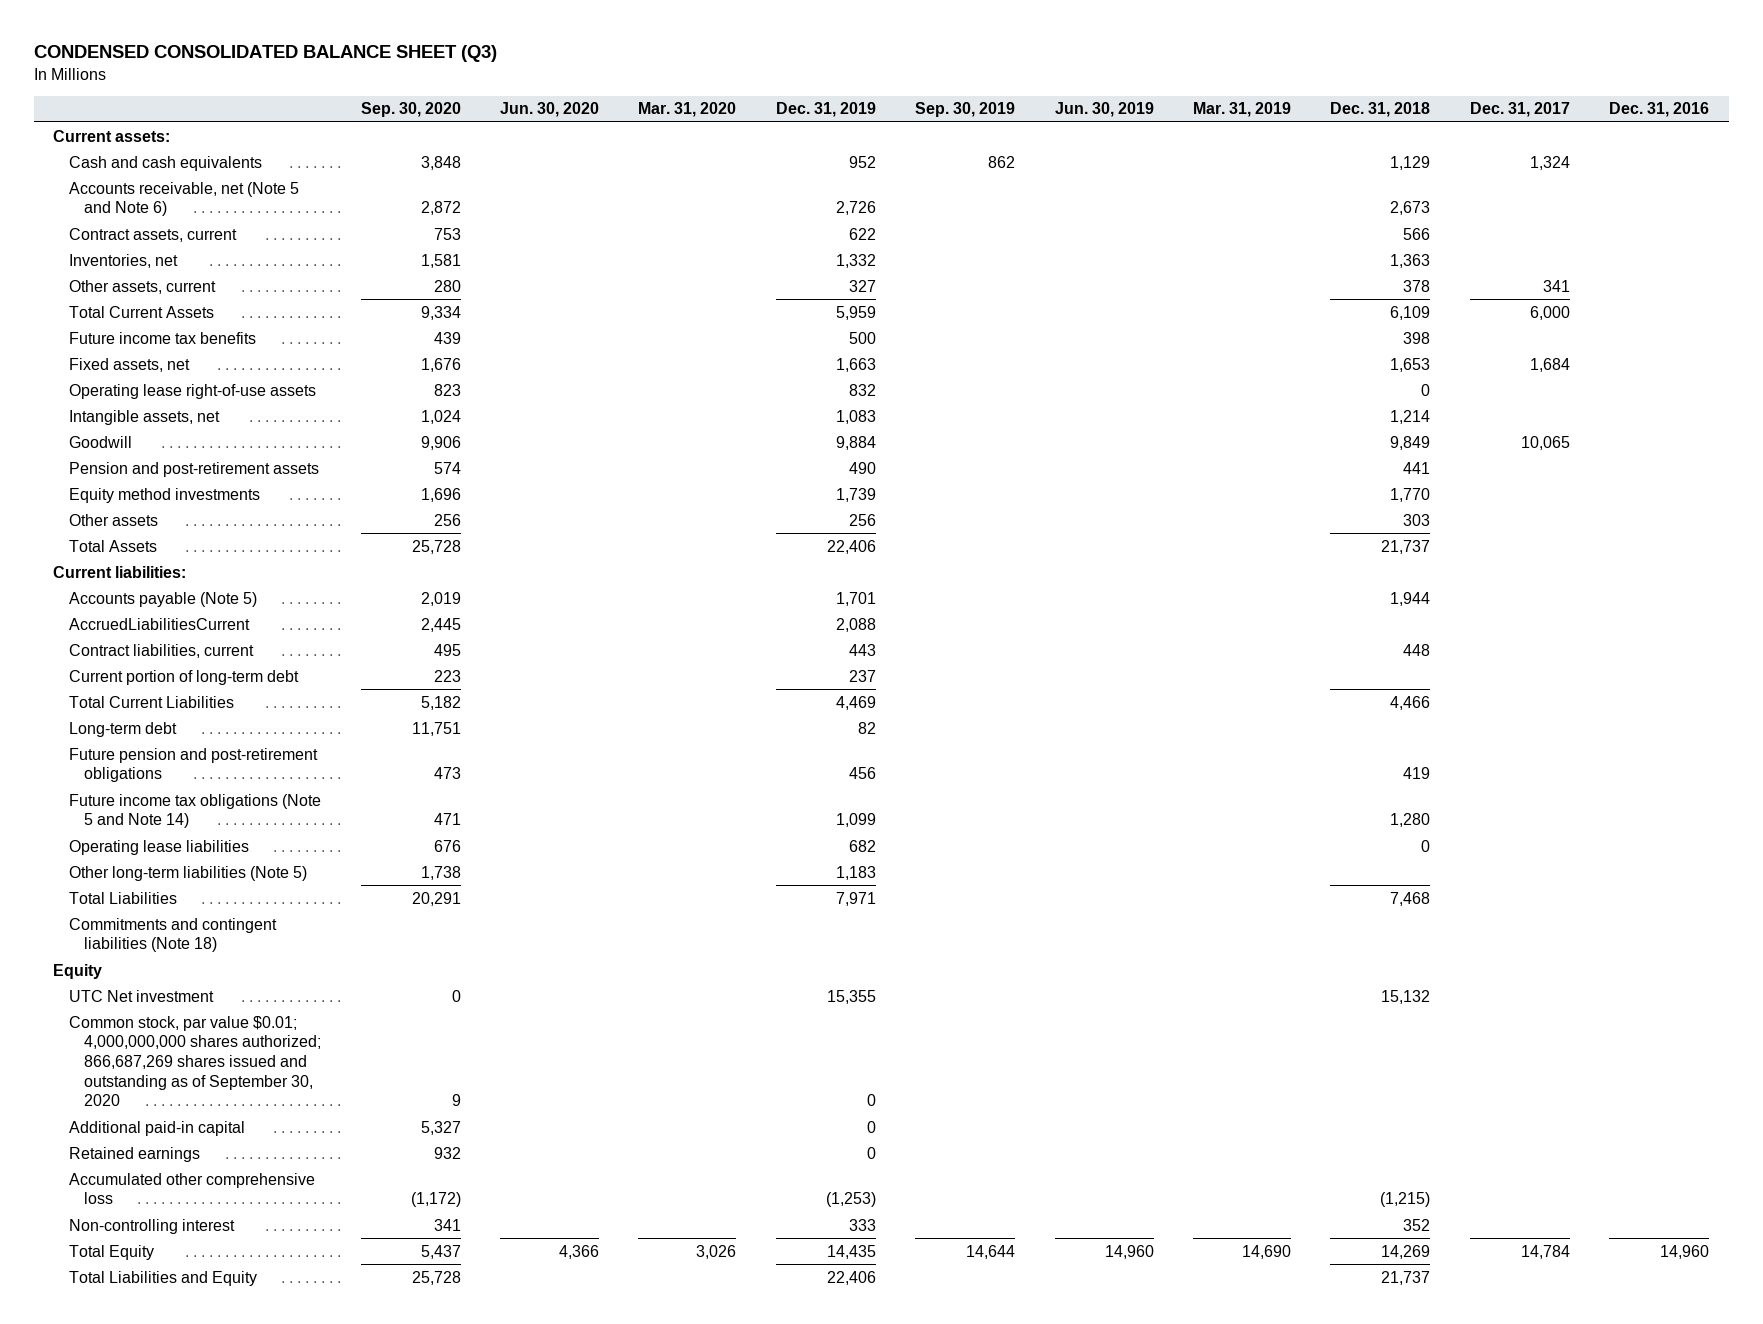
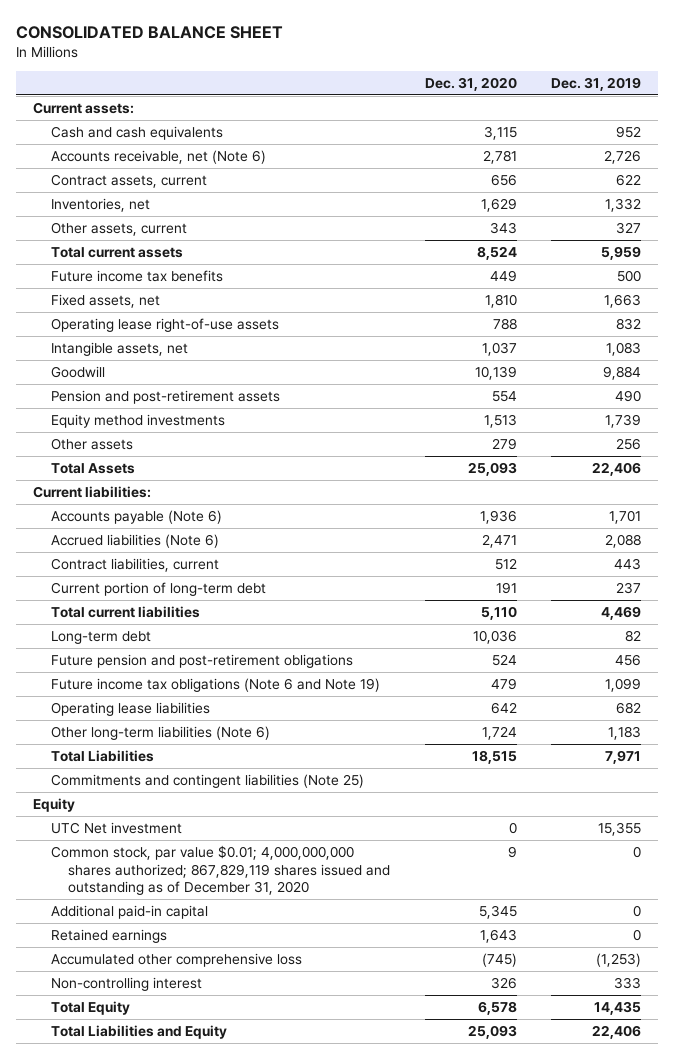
- CONDENSED CONSOLIDATED BALANCE SHEET (Q3)
+ CONSOLIDATED BALANCE SHEET
- | Sep. 30, 2020 | Jun. 30, 2020 | Mar. 31, 2020 | Dec. 31, 2019 | Sep. 30, 2019 | Jun. 30, 2019 | Mar. 31, 2019 | Dec. 31, 2018 | Dec. 31, 2017 | Dec. 31, 2016
+ | Dec. 31, 2020 | Dec. 31, 2019
- Accounts receivable, net (Note 5 and Note 6) | 2,872 | | | 2,726 | | | | 2,673 | |
+ Accounts receivable, net (Note 6) | 2,781 | 2,726
- Total Current Assets | 9,334 | | | 5,959 | | | | 6,109 | 6,000 |
+ Total current assets | 8,524 | 5,959
- Accounts payable (Note 5) | 2,019 | | | 1,701 | | | | 1,944 | |
- AccruedLiabilitiesCurrent | 2,445 | | | 2,088 | | | | | |
+ Accounts payable (Note 6) | 1,936 | 1,701
+ Accrued liabilities (Note 6) | 2,471 | 2,088
- Total Current Liabilities | 5,182 | | | 4,469 | | | | 4,466 | |
+ Total current liabilities | 5,110 | 4,469
- Future income tax obligations (Note 5 and Note 14) | 471 | | | 1,099 | | | | 1,280 | |
+ Future income tax obligations (Note 6 and Note 19) | 479 | 1,099
- Other long-term liabilities (Note 5) | 1,738 | | | 1,183 | | | | | |
+ Other long-term liabilities (Note 6) | 1,724 | 1,183
- Commitments and contingent liabilities (Note 18)
+ Commitments and contingent liabilities (Note 25)
- Common stock, par value $0.01; 4,000,000,000 shares authorized; 866,687,269 shares issued and outstanding as of September 30, 2020 | 9 | | | 0 | | | | | |
+ Common stock, par value $0.01; 4,000,000,000 shares authorized; 867,829,119 shares issued and outstanding as of December 31, 2020 | 9 | 0

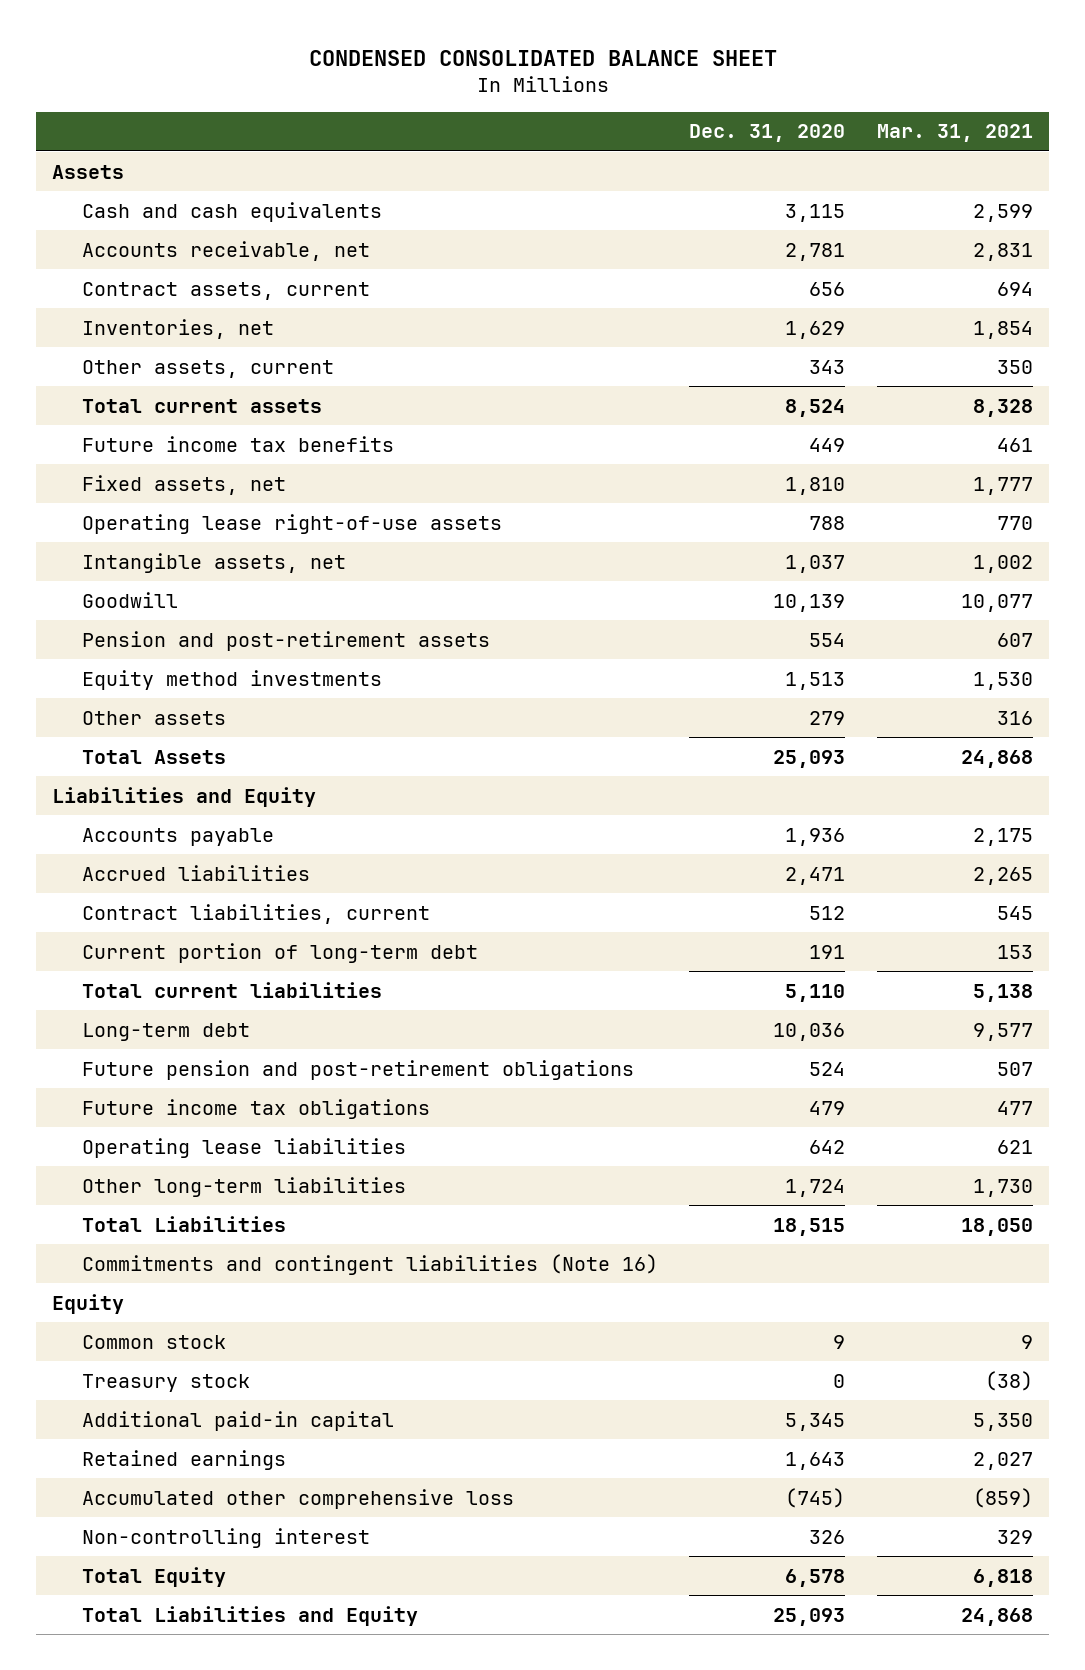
- CONSOLIDATED BALANCE SHEET
+ CONDENSED CONSOLIDATED BALANCE SHEET
- | Dec. 31, 2020 | Dec. 31, 2019
+ | Dec. 31, 2020 | Mar. 31, 2021
- Current assets:
+ Assets
- Accounts receivable, net (Note 6) | 2,781 | 2,726
+ Accounts receivable, net | 2,781 | 2,831
- Current liabilities:
- Accounts payable (Note 6) | 1,936 | 1,701
- Accrued liabilities (Note 6) | 2,471 | 2,088
+ Liabilities and Equity
+ Accounts payable | 1,936 | 2,175
+ Accrued liabilities | 2,471 | 2,265
- Future income tax obligations (Note 6 and Note 19) | 479 | 1,099
+ Future income tax obligations | 479 | 477
- Other long-term liabilities (Note 6) | 1,724 | 1,183
+ Other long-term liabilities | 1,724 | 1,730
- Commitments and contingent liabilities (Note 25)
+ Commitments and contingent liabilities (Note 16)
- UTC Net investment | 0 | 15,355
- Common stock, par value $0.01; 4,000,000,000 shares authorized; 867,829,119 shares issued and outstanding as of December 31, 2020 | 9 | 0
+ Common stock | 9 | 9
+ Treasury stock | 0 | (38)

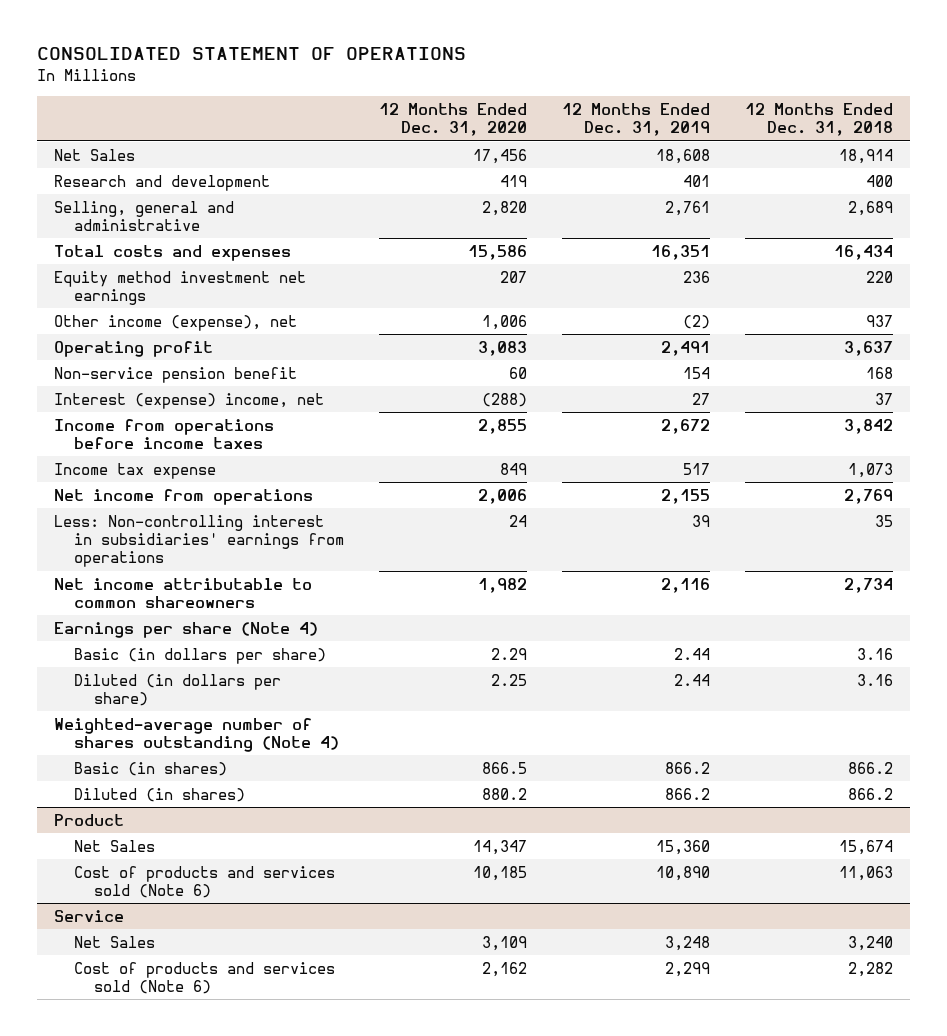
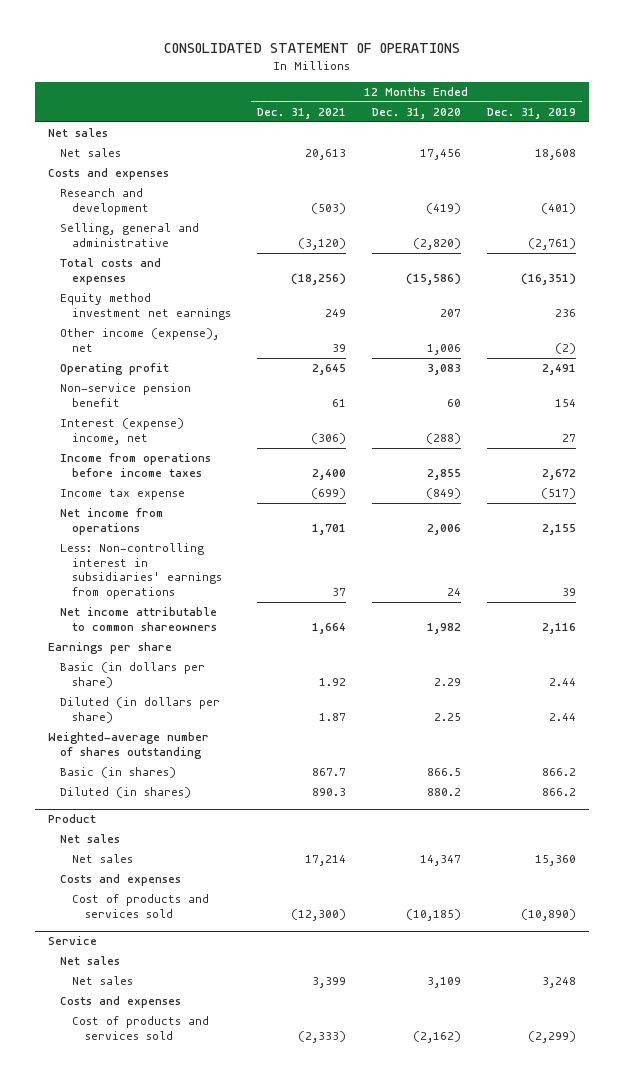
- | 12 Months Ended Dec. 31, 2020 | 12 Months Ended Dec. 31, 2019 | 12 Months Ended Dec. 31, 2018
+ | 12 Months Ended Dec. 31, 2021 | 12 Months Ended Dec. 31, 2020 | 12 Months Ended Dec. 31, 2019
- Net Sales | 17,456 | 18,608 | 18,914
- Research and development | 419 | 401 | 400
- Selling, general and administrative | 2,820 | 2,761 | 2,689
- Total costs and expenses | 15,586 | 16,351 | 16,434
+ Net sales
+ Net sales | 20,613 | 17,456 | 18,608
+ Costs and expenses
+ Research and development | (503) | (419) | (401)
+ Selling, general and administrative | (3,120) | (2,820) | (2,761)
+ Total costs and expenses | (18,256) | (15,586) | (16,351)
- Income tax expense | 849 | 517 | 1,073
+ Income tax expense | (699) | (849) | (517)
- Earnings per share (Note 4)
+ Earnings per share
- Weighted-average number of shares outstanding (Note 4)
+ Weighted-average number of shares outstanding
@ Product
- Net Sales | 14,347 | 15,360 | 15,674
- Cost of products and services sold (Note 6) | 10,185 | 10,890 | 11,063
+ Net sales
+ Net sales | 17,214 | 14,347 | 15,360
+ Costs and expenses
+ Cost of products and services sold | (12,300) | (10,185) | (10,890)
@ Service
- Net Sales | 3,109 | 3,248 | 3,240
- Cost of products and services sold (Note 6) | 2,162 | 2,299 | 2,282
+ Net sales
+ Net sales | 3,399 | 3,109 | 3,248
+ Costs and expenses
+ Cost of products and services sold | (2,333) | (2,162) | (2,299)

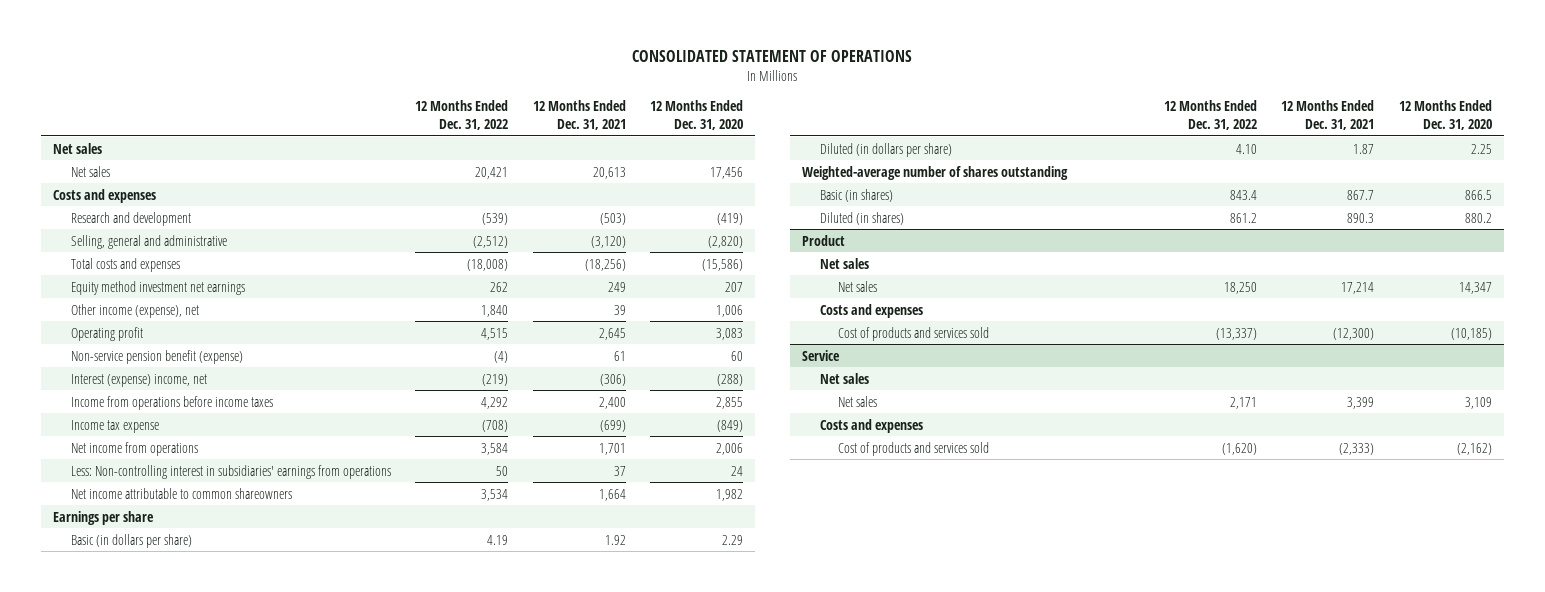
- | 12 Months Ended Dec. 31, 2021 | 12 Months Ended Dec. 31, 2020 | 12 Months Ended Dec. 31, 2019
+ | 12 Months Ended Dec. 31, 2022 | 12 Months Ended Dec. 31, 2021 | 12 Months Ended Dec. 31, 2020
- Non-service pension benefit | 61 | 60 | 154
+ Non-service pension benefit (expense) | (4) | 61 | 60

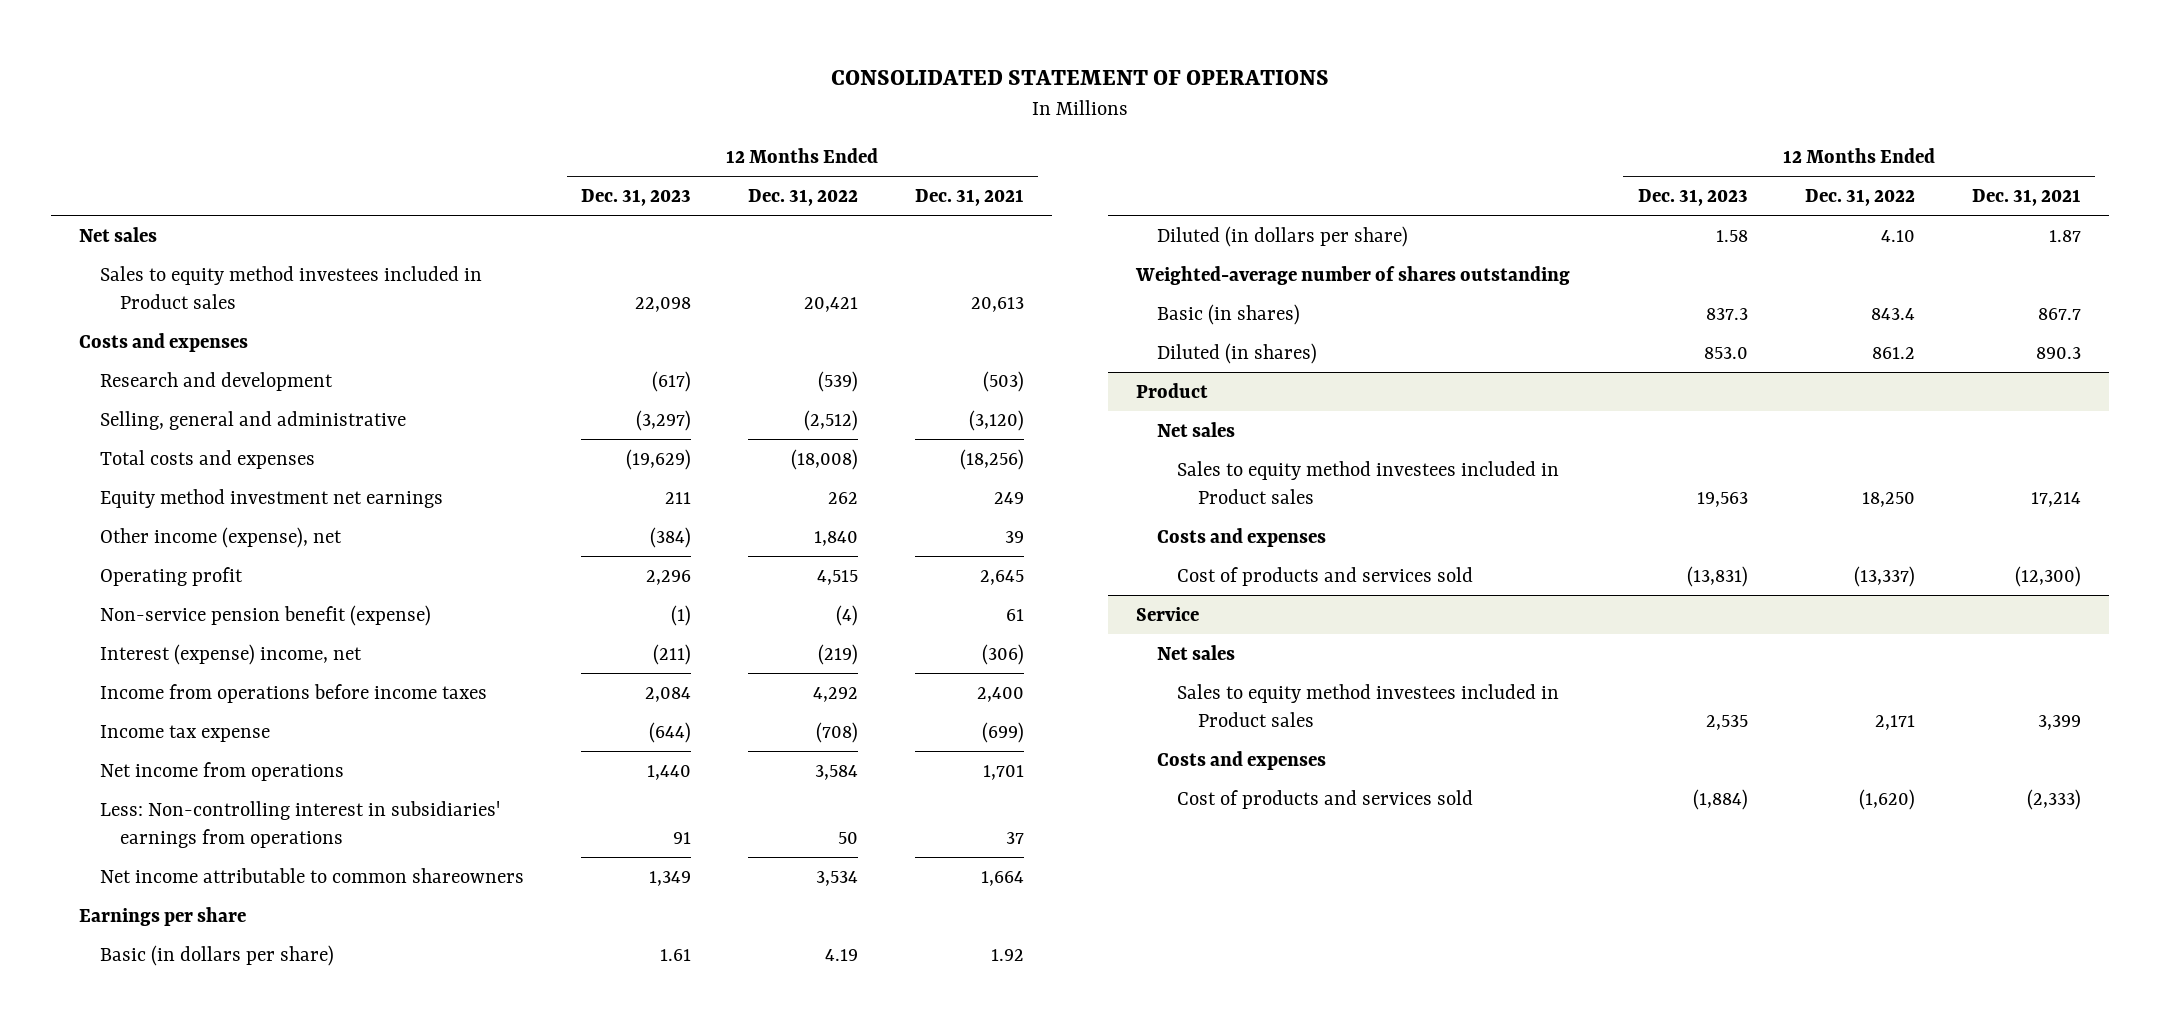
- | 12 Months Ended Dec. 31, 2022 | 12 Months Ended Dec. 31, 2021 | 12 Months Ended Dec. 31, 2020
+ | 12 Months Ended Dec. 31, 2023 | 12 Months Ended Dec. 31, 2022 | 12 Months Ended Dec. 31, 2021
- Net sales | 20,421 | 20,613 | 17,456
+ Sales to equity method investees included in Product sales | 22,098 | 20,421 | 20,613
@ Product
- Net sales | 18,250 | 17,214 | 14,347
+ Sales to equity method investees included in Product sales | 19,563 | 18,250 | 17,214
@ Service
- Net sales | 2,171 | 3,399 | 3,109
+ Sales to equity method investees included in Product sales | 2,535 | 2,171 | 3,399

